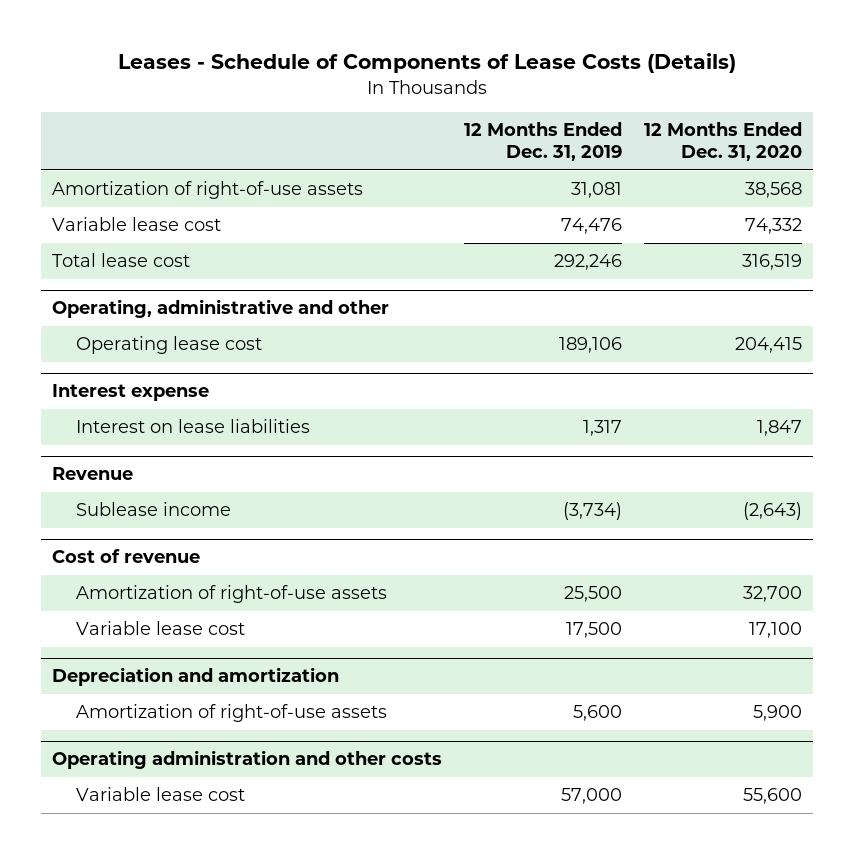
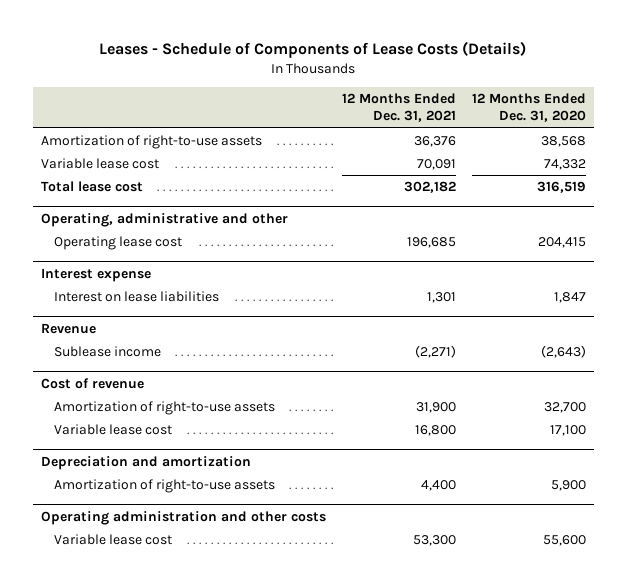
- | 12 Months Ended Dec. 31, 2019 | 12 Months Ended Dec. 31, 2020
+ | 12 Months Ended Dec. 31, 2021 | 12 Months Ended Dec. 31, 2020
- Amortization of right-of-use assets | 31,081 | 38,568
+ Amortization of right-to-use assets | 36,376 | 38,568
@ Cost of revenue
- Amortization of right-of-use assets | 25,500 | 32,700
+ Amortization of right-to-use assets | 31,900 | 32,700
@ Depreciation and amortization
- Amortization of right-of-use assets | 5,600 | 5,900
+ Amortization of right-to-use assets | 4,400 | 5,900

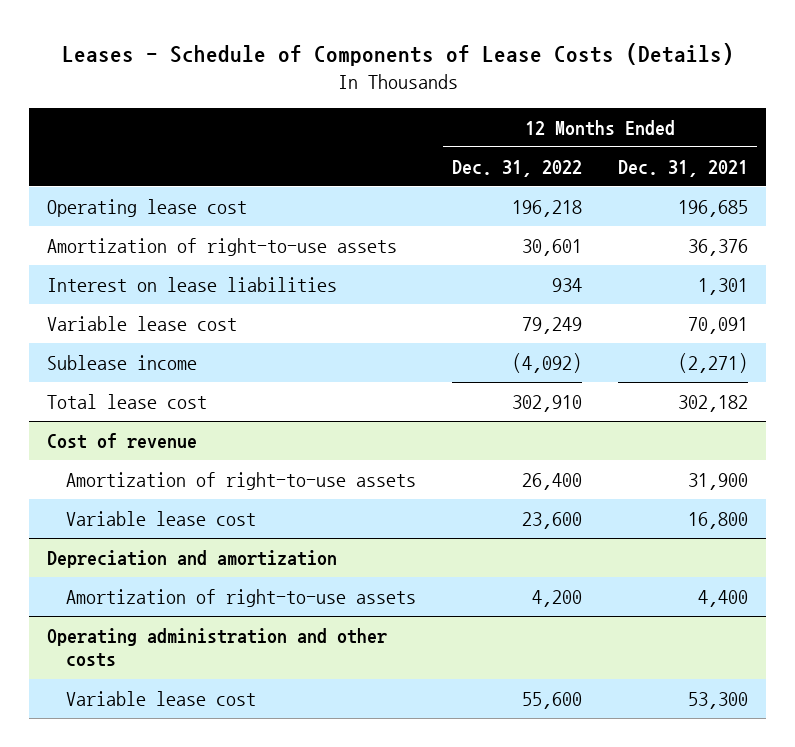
- | 12 Months Ended Dec. 31, 2021 | 12 Months Ended Dec. 31, 2020
+ | 12 Months Ended Dec. 31, 2022 | 12 Months Ended Dec. 31, 2021
- Operating, administrative and other
- Interest expense
moved down: Amortization of right-to-use assets | 30,601 | 36,376
- Revenue
moved down: Variable lease cost | 79,249 | 70,091
moved down: Total lease cost | 302,910 | 302,182

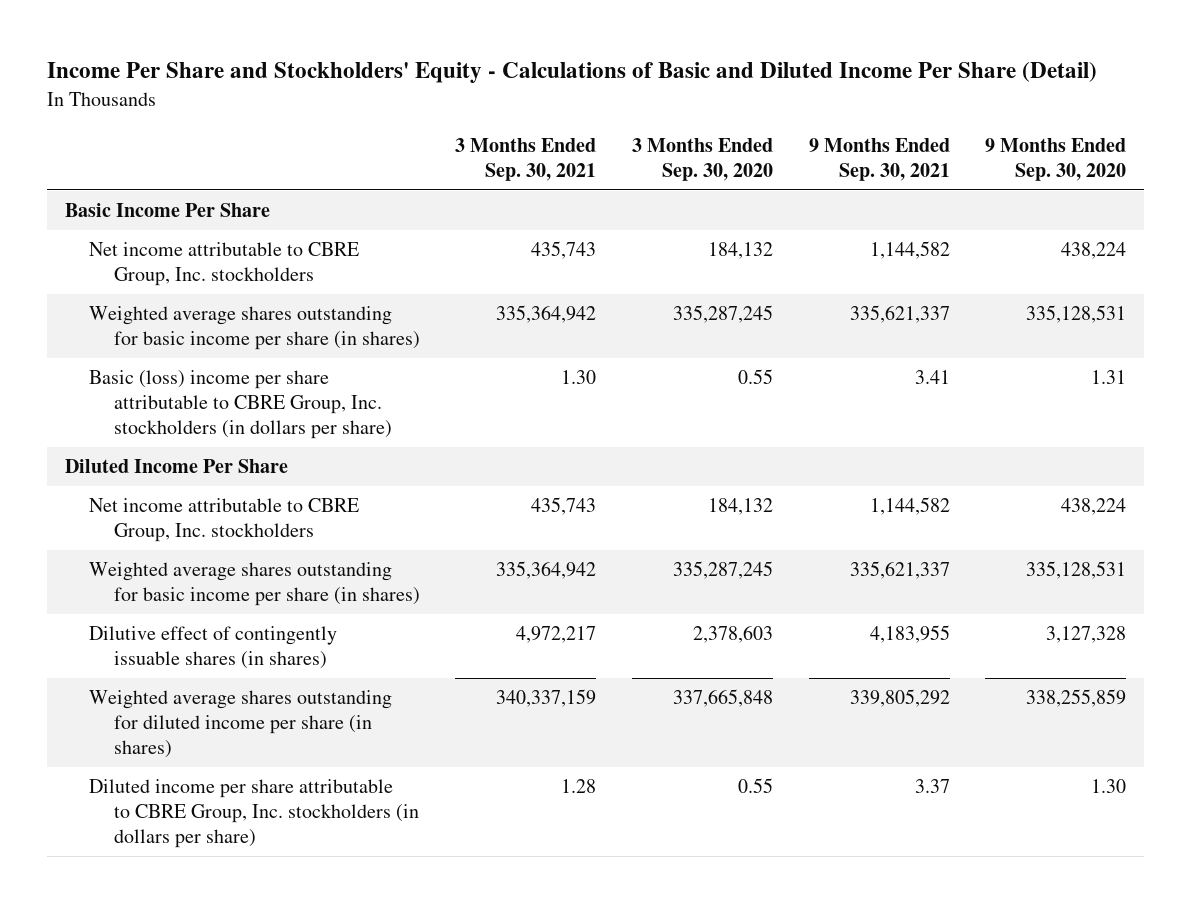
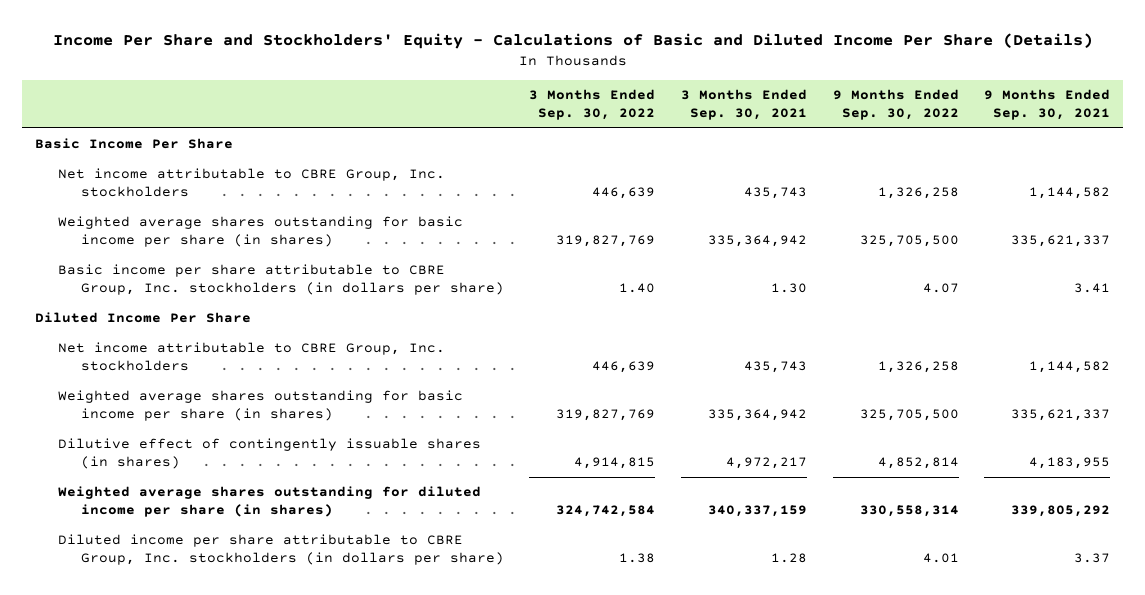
- Income Per Share and Stockholders' Equity - Calculations of Basic and Diluted Income Per Share (Detail)
+ Income Per Share and Stockholders' Equity - Calculations of Basic and Diluted Income Per Share (Details)
- | 3 Months Ended Sep. 30, 2021 | 3 Months Ended Sep. 30, 2020 | 9 Months Ended Sep. 30, 2021 | 9 Months Ended Sep. 30, 2020
+ | 3 Months Ended Sep. 30, 2022 | 3 Months Ended Sep. 30, 2021 | 9 Months Ended Sep. 30, 2022 | 9 Months Ended Sep. 30, 2021
- Basic (loss) income per share attributable to CBRE Group, Inc. stockholders (in dollars per share) | 1.30 | 0.55 | 3.41 | 1.31
+ Basic income per share attributable to CBRE Group, Inc. stockholders (in dollars per share) | 1.40 | 1.30 | 4.07 | 3.41

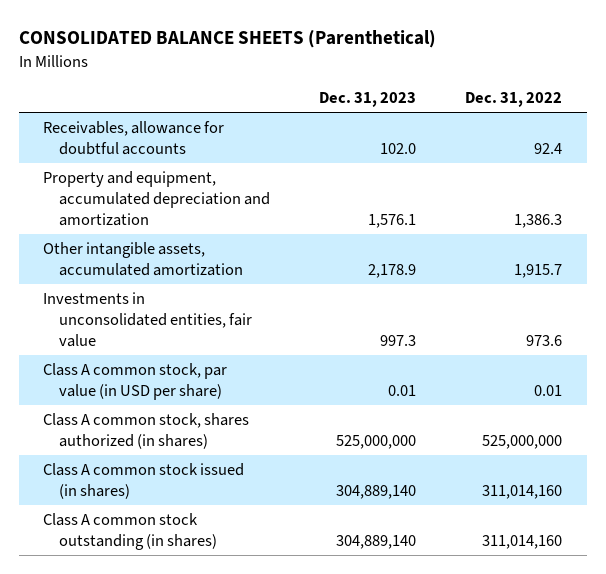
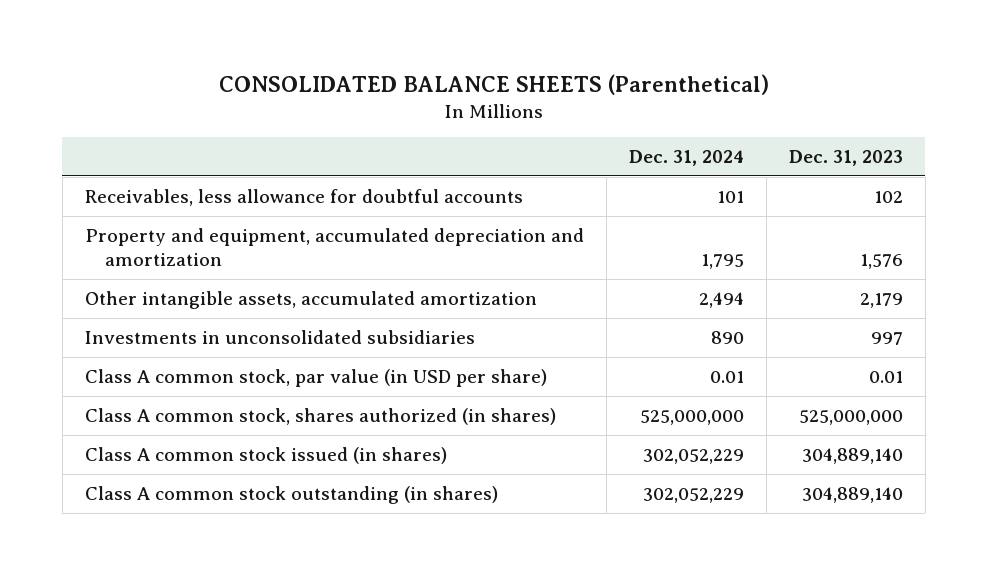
- | Dec. 31, 2023 | Dec. 31, 2022
+ | Dec. 31, 2024 | Dec. 31, 2023
- Receivables, allowance for doubtful accounts | 102.0 | 92.4
- Property and equipment, accumulated depreciation and amortization | 1,576.1 | 1,386.3
- Other intangible assets, accumulated amortization | 2,178.9 | 1,915.7
- Investments in unconsolidated entities, fair value | 997.3 | 973.6
+ Receivables, less allowance for doubtful accounts | 101 | 102
+ Property and equipment, accumulated depreciation and amortization | 1,795 | 1,576
+ Other intangible assets, accumulated amortization | 2,494 | 2,179
+ Investments in unconsolidated subsidiaries | 890 | 997

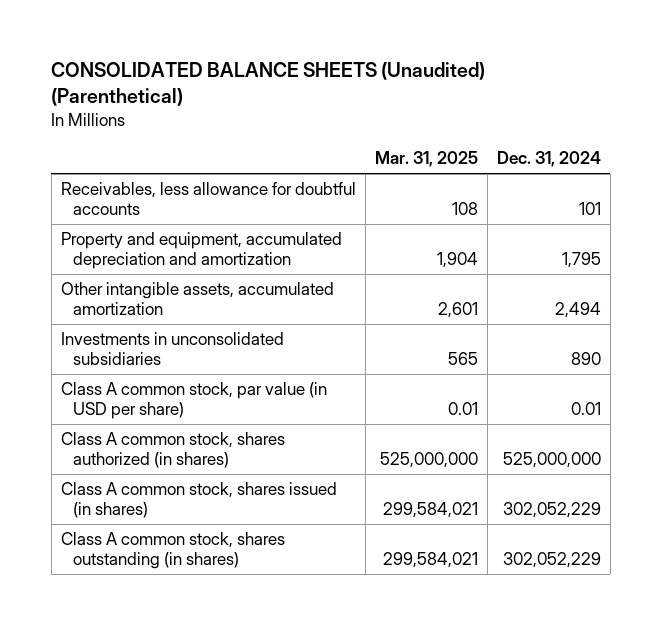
- CONSOLIDATED BALANCE SHEETS (Parenthetical)
+ CONSOLIDATED BALANCE SHEETS (Unaudited) (Parenthetical)
- | Dec. 31, 2024 | Dec. 31, 2023
+ | Mar. 31, 2025 | Dec. 31, 2024
- Class A common stock issued (in shares) | 302,052,229 | 304,889,140
- Class A common stock outstanding (in shares) | 302,052,229 | 304,889,140
+ Class A common stock, shares issued (in shares) | 299,584,021 | 302,052,229
+ Class A common stock, shares outstanding (in shares) | 299,584,021 | 302,052,229

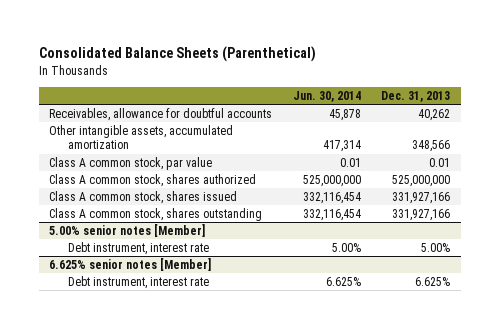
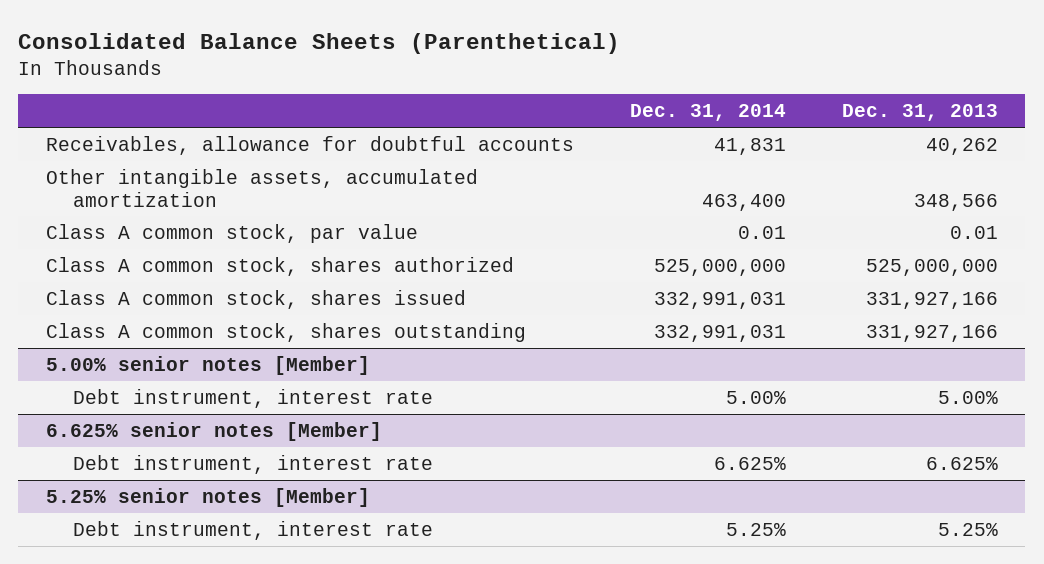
- | Jun. 30, 2014 | Dec. 31, 2013
+ | Dec. 31, 2014 | Dec. 31, 2013
+ 5.25% senior notes [Member]
+ Debt instrument, interest rate | 5.25% | 5.25%

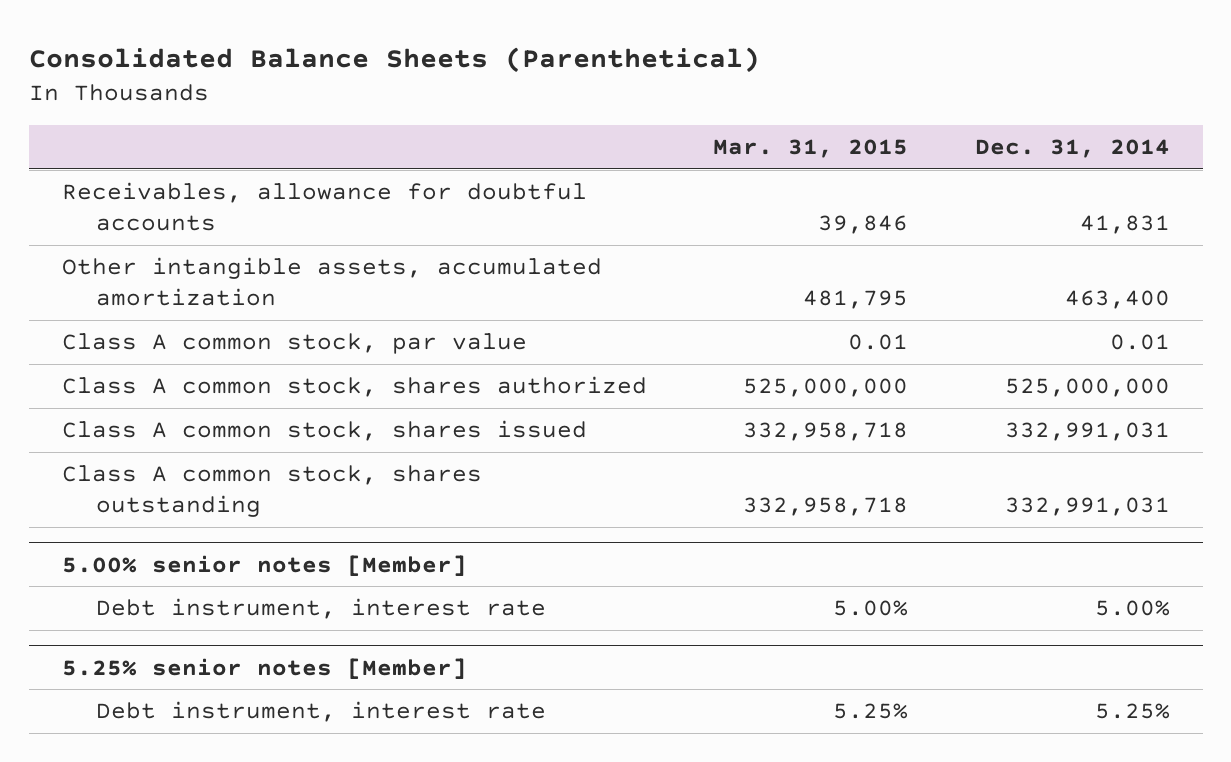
- | Dec. 31, 2014 | Dec. 31, 2013
+ | Mar. 31, 2015 | Dec. 31, 2014
- 6.625% senior notes [Member]
- Debt instrument, interest rate | 6.625% | 6.625%

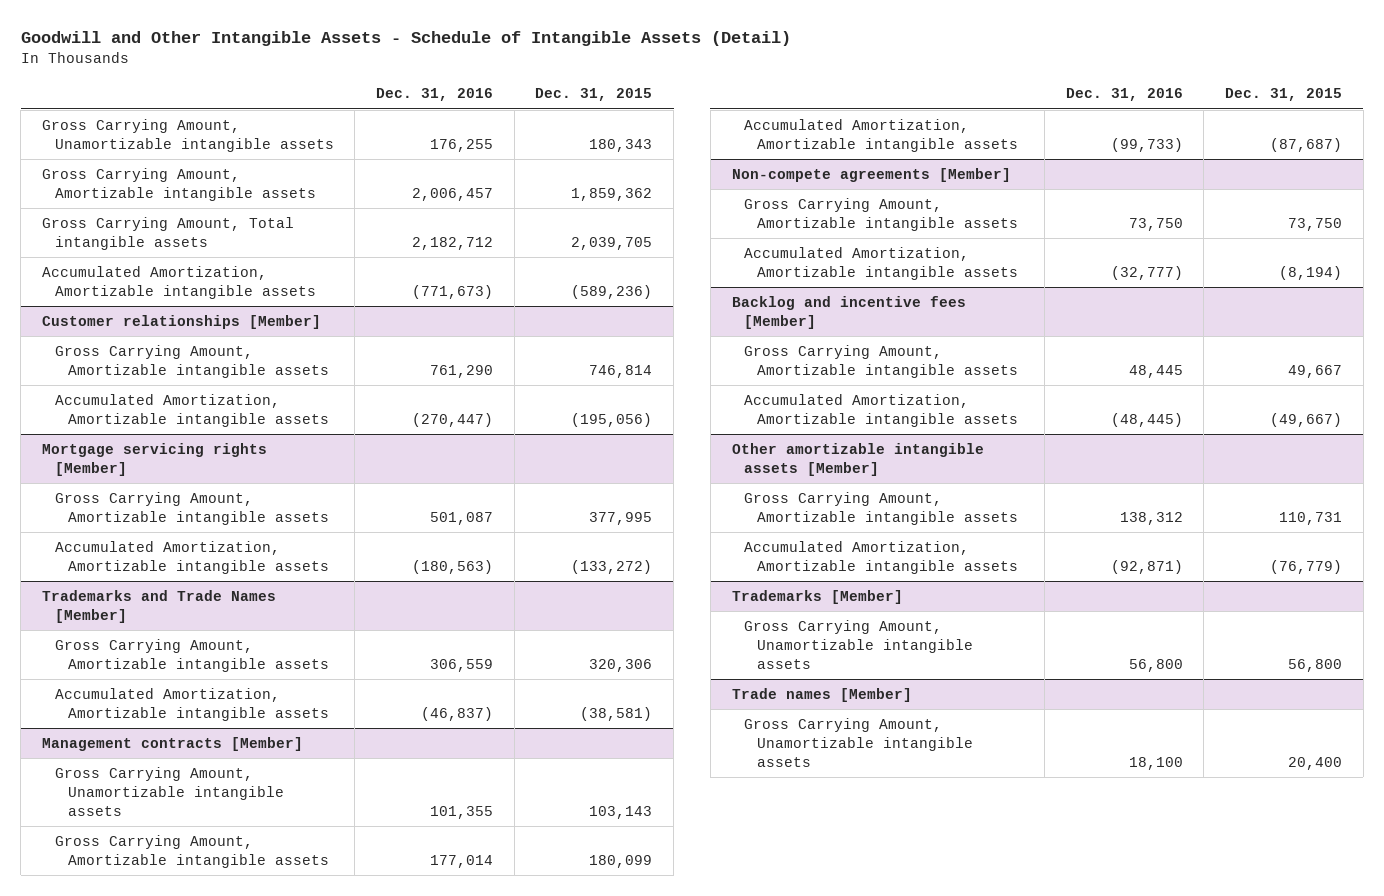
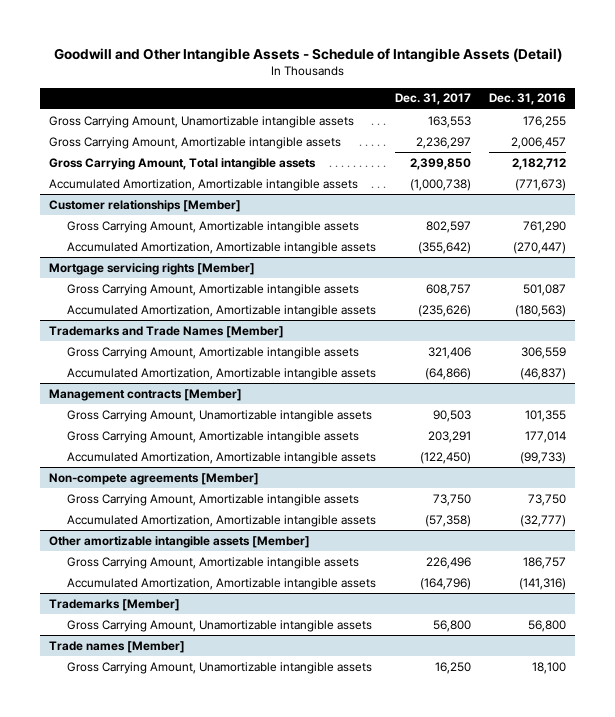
- | Dec. 31, 2016 | Dec. 31, 2015
+ | Dec. 31, 2017 | Dec. 31, 2016
- Backlog and incentive fees [Member]
- Gross Carrying Amount, Amortizable intangible assets | 48,445 | 49,667
- Accumulated Amortization, Amortizable intangible assets | (48,445) | (49,667)
@ Other amortizable intangible assets [Member]
- Gross Carrying Amount, Amortizable intangible assets | 138,312 | 110,731
- Accumulated Amortization, Amortizable intangible assets | (92,871) | (76,779)
+ Gross Carrying Amount, Amortizable intangible assets | 226,496 | 186,757
+ Accumulated Amortization, Amortizable intangible assets | (164,796) | (141,316)

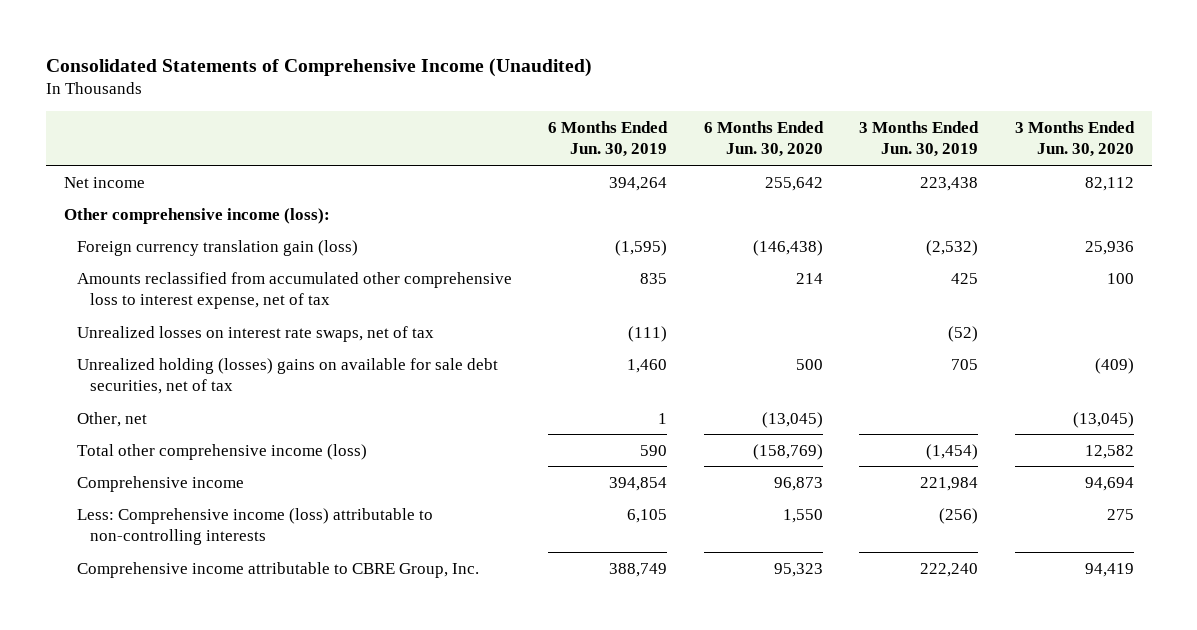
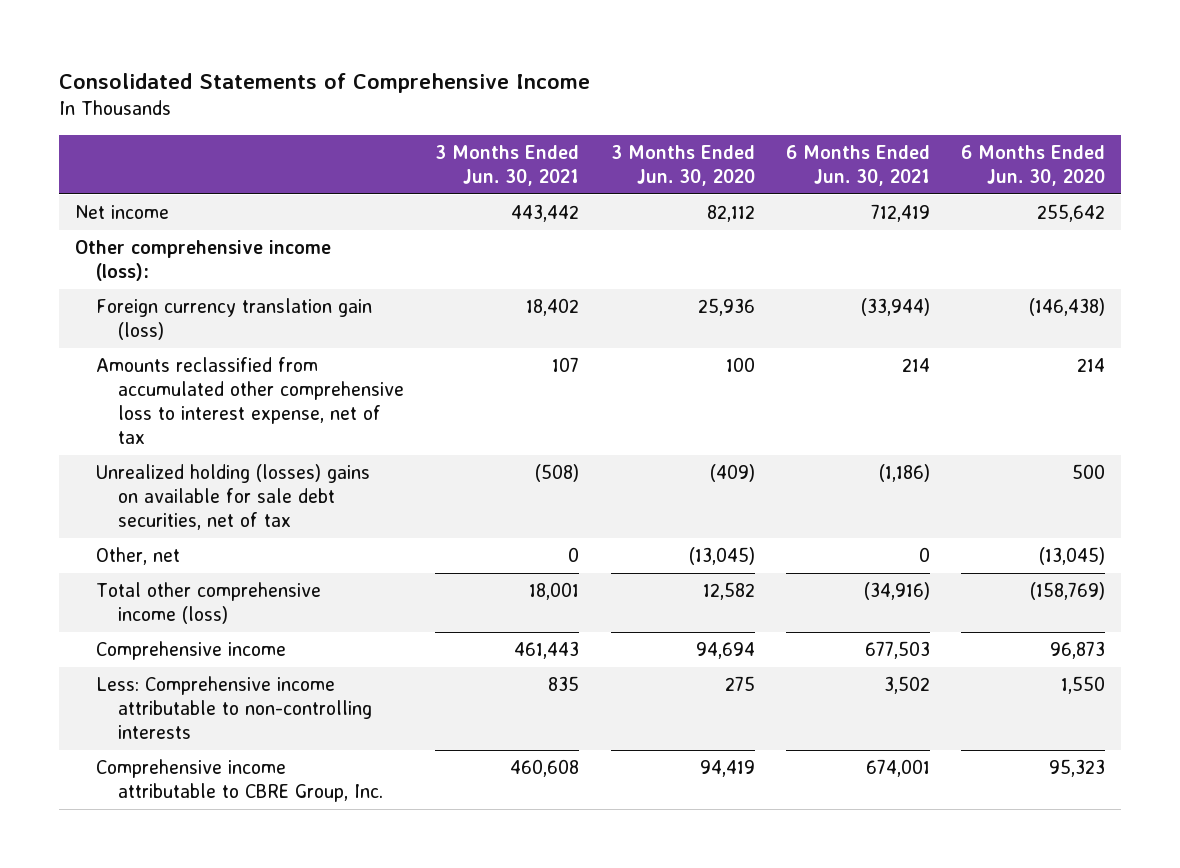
- Consolidated Statements of Comprehensive Income (Unaudited)
+ Consolidated Statements of Comprehensive Income
- | 6 Months Ended Jun. 30, 2019 | 6 Months Ended Jun. 30, 2020 | 3 Months Ended Jun. 30, 2019 | 3 Months Ended Jun. 30, 2020
+ | 3 Months Ended Jun. 30, 2021 | 3 Months Ended Jun. 30, 2020 | 6 Months Ended Jun. 30, 2021 | 6 Months Ended Jun. 30, 2020
- Unrealized losses on interest rate swaps, net of tax | (111) | | (52) |
- Less: Comprehensive income (loss) attributable to non-controlling interests | 6,105 | 1,550 | (256) | 275
+ Less: Comprehensive income attributable to non-controlling interests | 835 | 275 | 3,502 | 1,550

